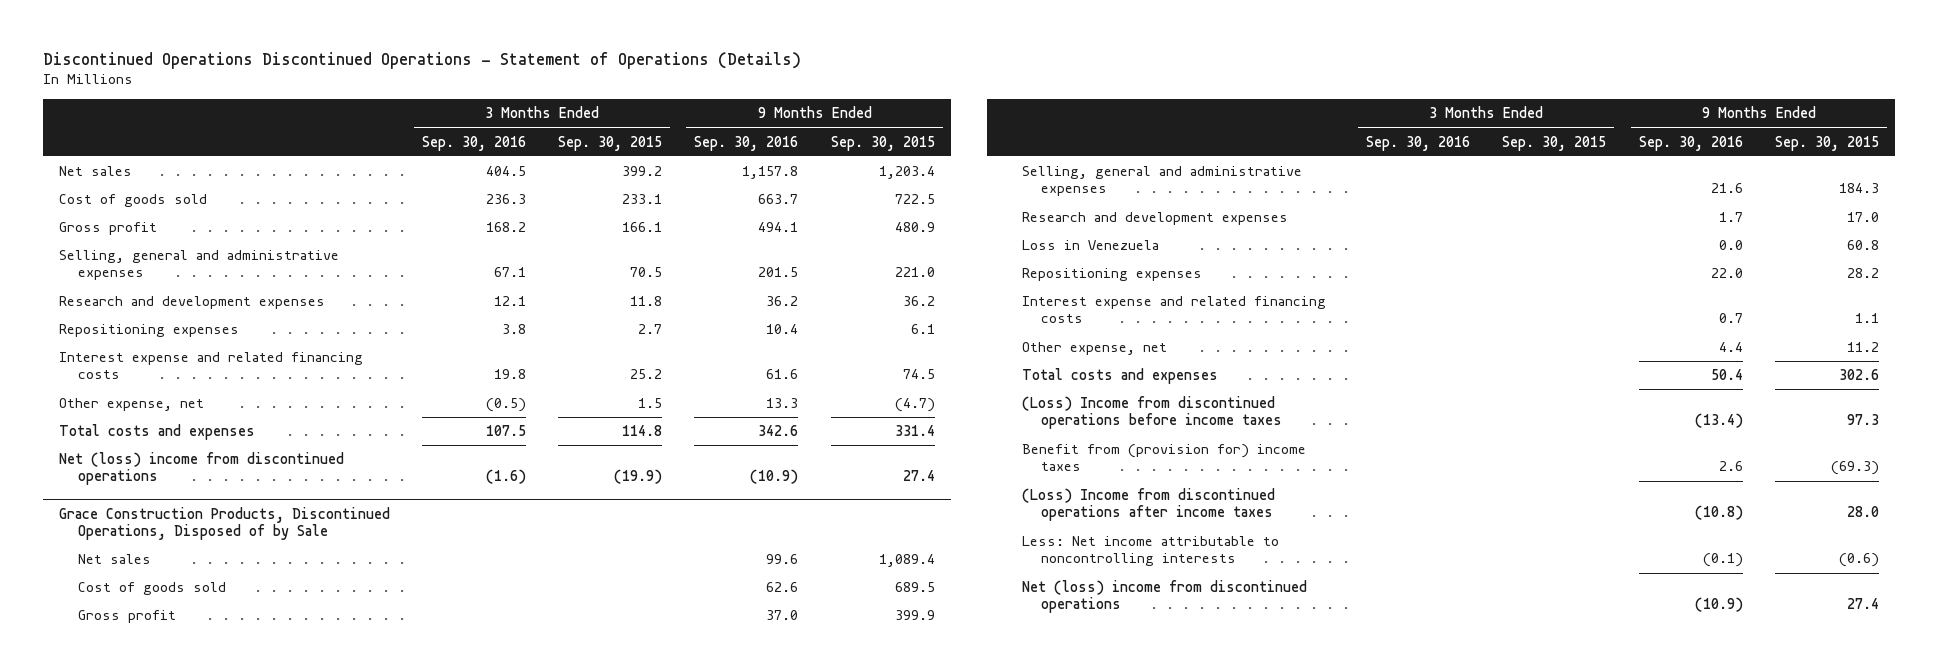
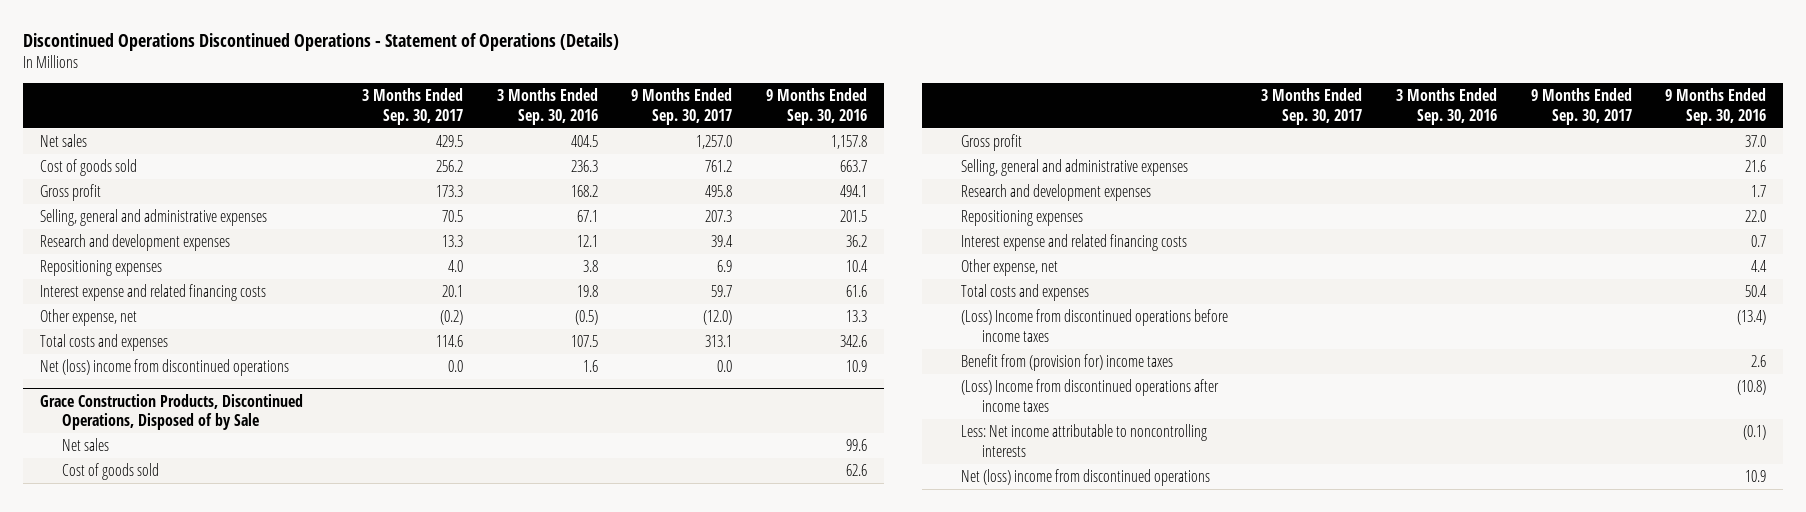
- | 3 Months Ended Sep. 30, 2016 | 3 Months Ended Sep. 30, 2015 | 9 Months Ended Sep. 30, 2016 | 9 Months Ended Sep. 30, 2015
+ | 3 Months Ended Sep. 30, 2017 | 3 Months Ended Sep. 30, 2016 | 9 Months Ended Sep. 30, 2017 | 9 Months Ended Sep. 30, 2016
- Net (loss) income from discontinued operations | (1.6) | (19.9) | (10.9) | 27.4
+ Net (loss) income from discontinued operations | 0.0 | 1.6 | 0.0 | 10.9
@ Grace Construction Products, Discontinued Operations, Disposed of by Sale
- Loss in Venezuela | | | 0.0 | 60.8
- Net (loss) income from discontinued operations | | | (10.9) | 27.4
+ Net (loss) income from discontinued operations | | | | 10.9

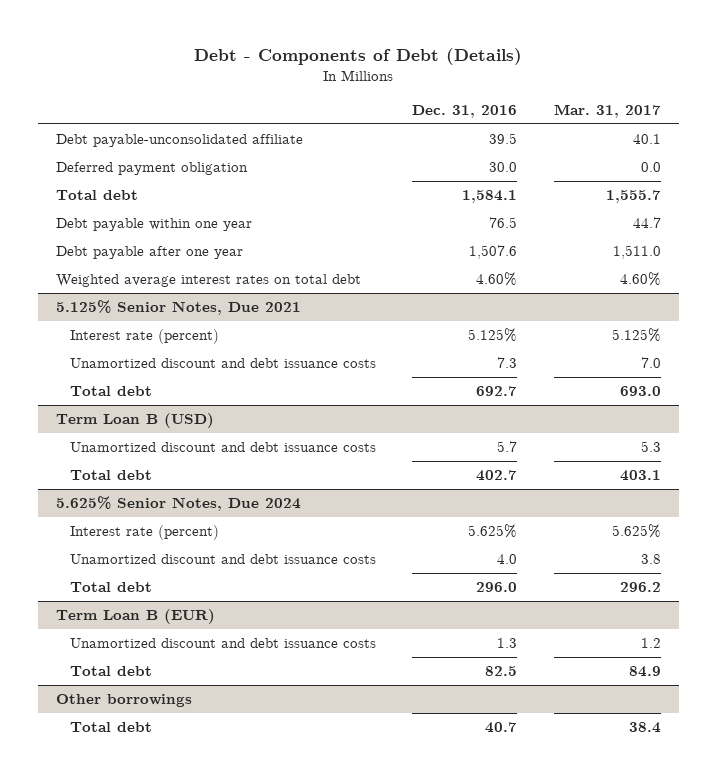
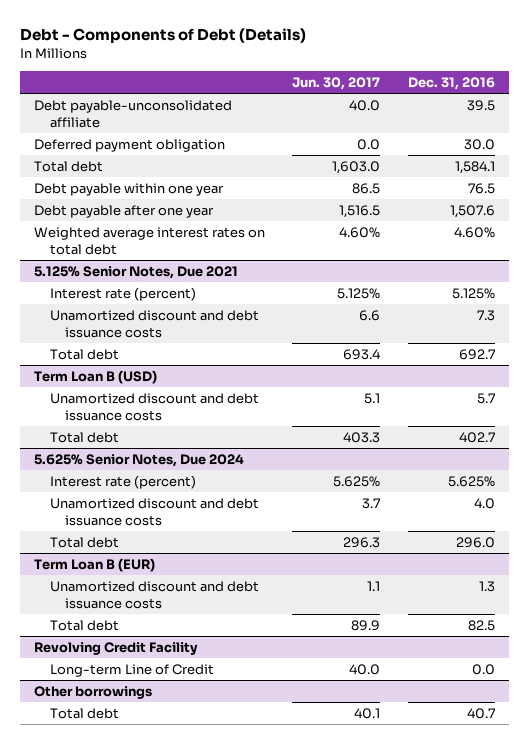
- | Dec. 31, 2016 | Mar. 31, 2017
+ | Jun. 30, 2017 | Dec. 31, 2016
+ Revolving Credit Facility
+ Long-term Line of Credit | 40.0 | 0.0

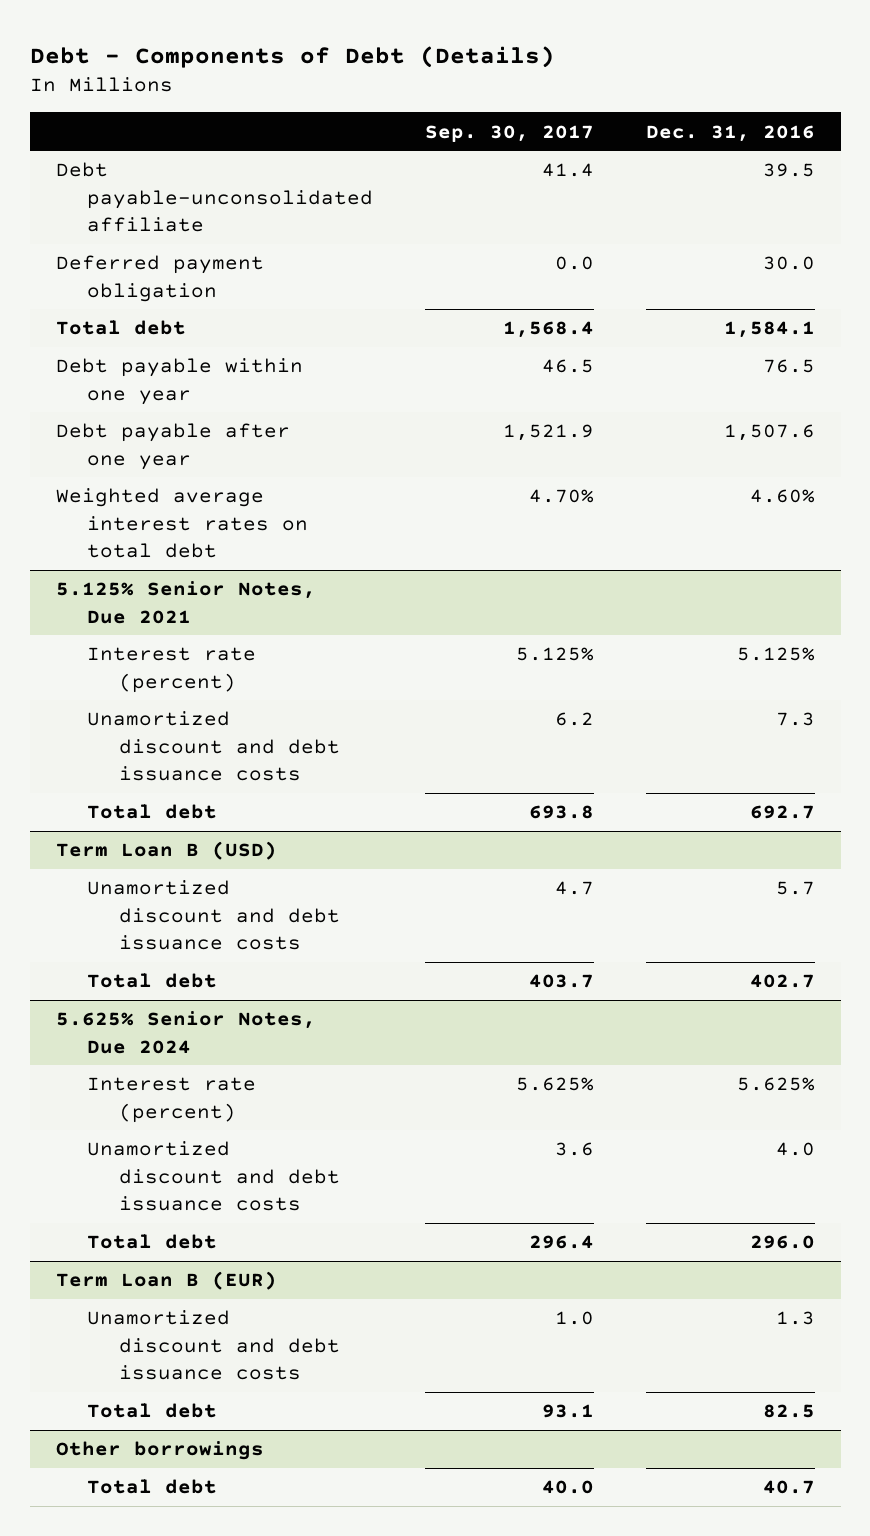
- | Jun. 30, 2017 | Dec. 31, 2016
+ | Sep. 30, 2017 | Dec. 31, 2016
- Revolving Credit Facility
- Long-term Line of Credit | 40.0 | 0.0

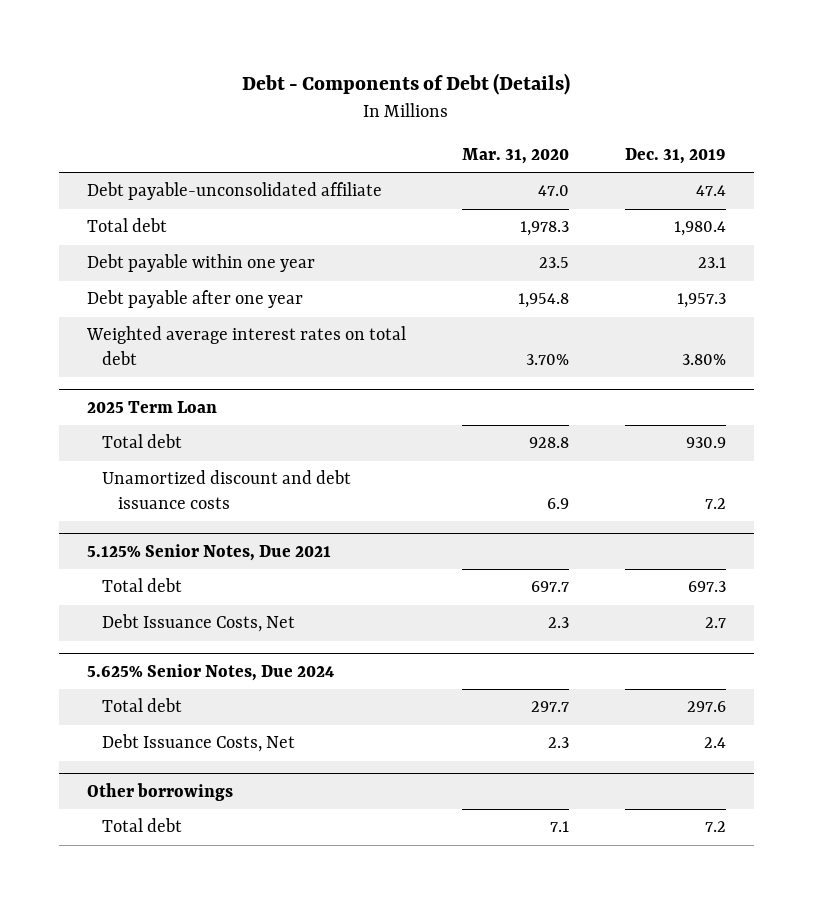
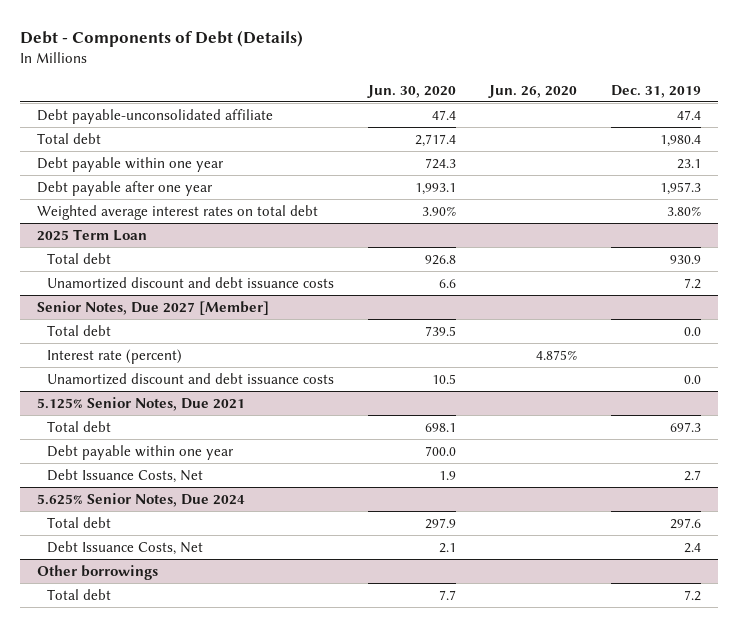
- | Mar. 31, 2020 | Dec. 31, 2019
+ | Jun. 30, 2020 | Jun. 26, 2020 | Dec. 31, 2019
+ Senior Notes, Due 2027 [Member]
+ Total debt | 739.5 | | 0.0
+ Interest rate (percent) | | 4.875% |
+ Unamortized discount and debt issuance costs | 10.5 | | 0.0
@ 5.125% Senior Notes, Due 2021
+ Debt payable within one year | 700.0 | |

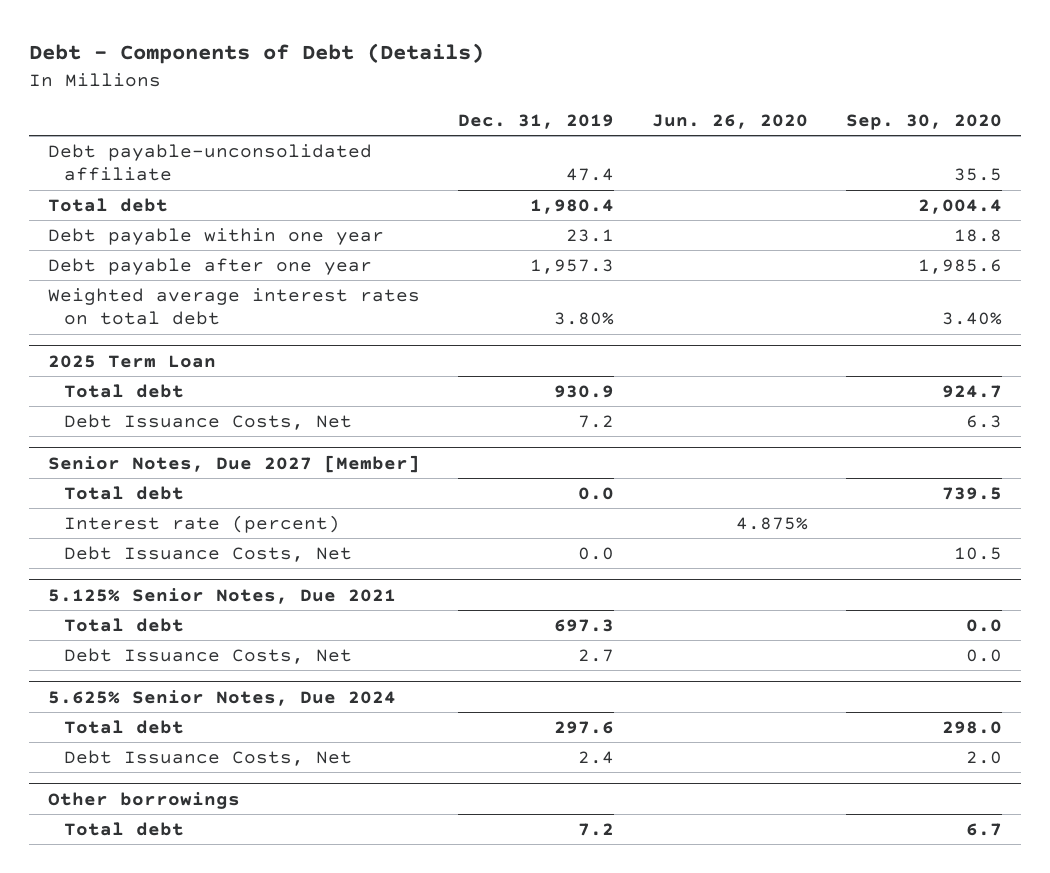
- | Jun. 30, 2020 | Jun. 26, 2020 | Dec. 31, 2019
+ | Dec. 31, 2019 | Jun. 26, 2020 | Sep. 30, 2020
@ 2025 Term Loan
- Unamortized discount and debt issuance costs | 6.6 | | 7.2
+ Debt Issuance Costs, Net | 7.2 | | 6.3
@ Senior Notes, Due 2027 [Member]
- Unamortized discount and debt issuance costs | 10.5 | | 0.0
+ Debt Issuance Costs, Net | 0.0 | | 10.5
@ 5.125% Senior Notes, Due 2021
- Debt payable within one year | 700.0 | |

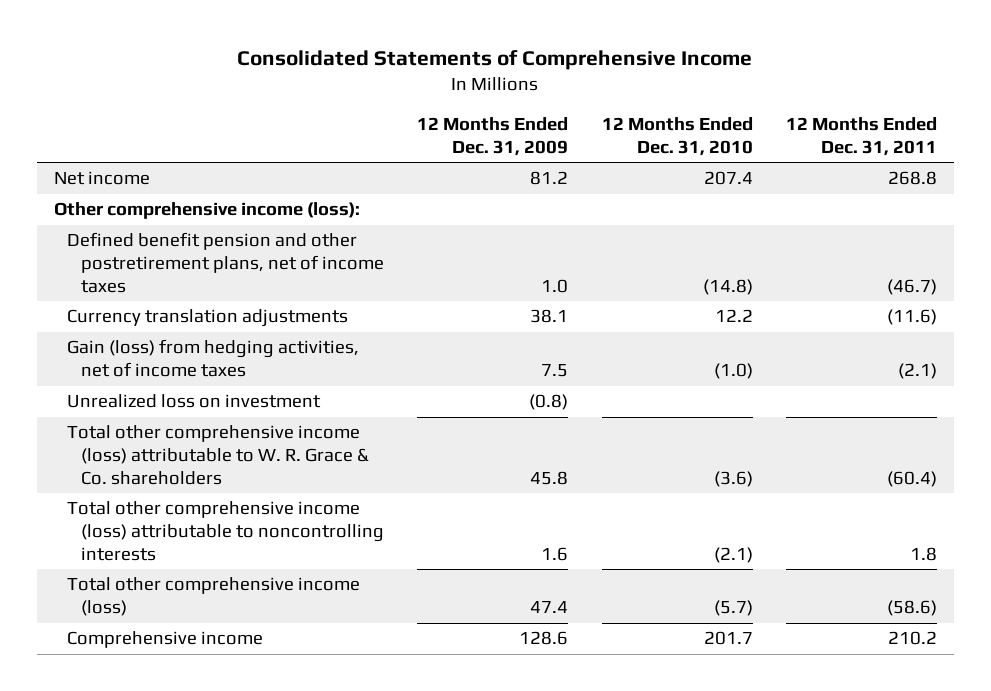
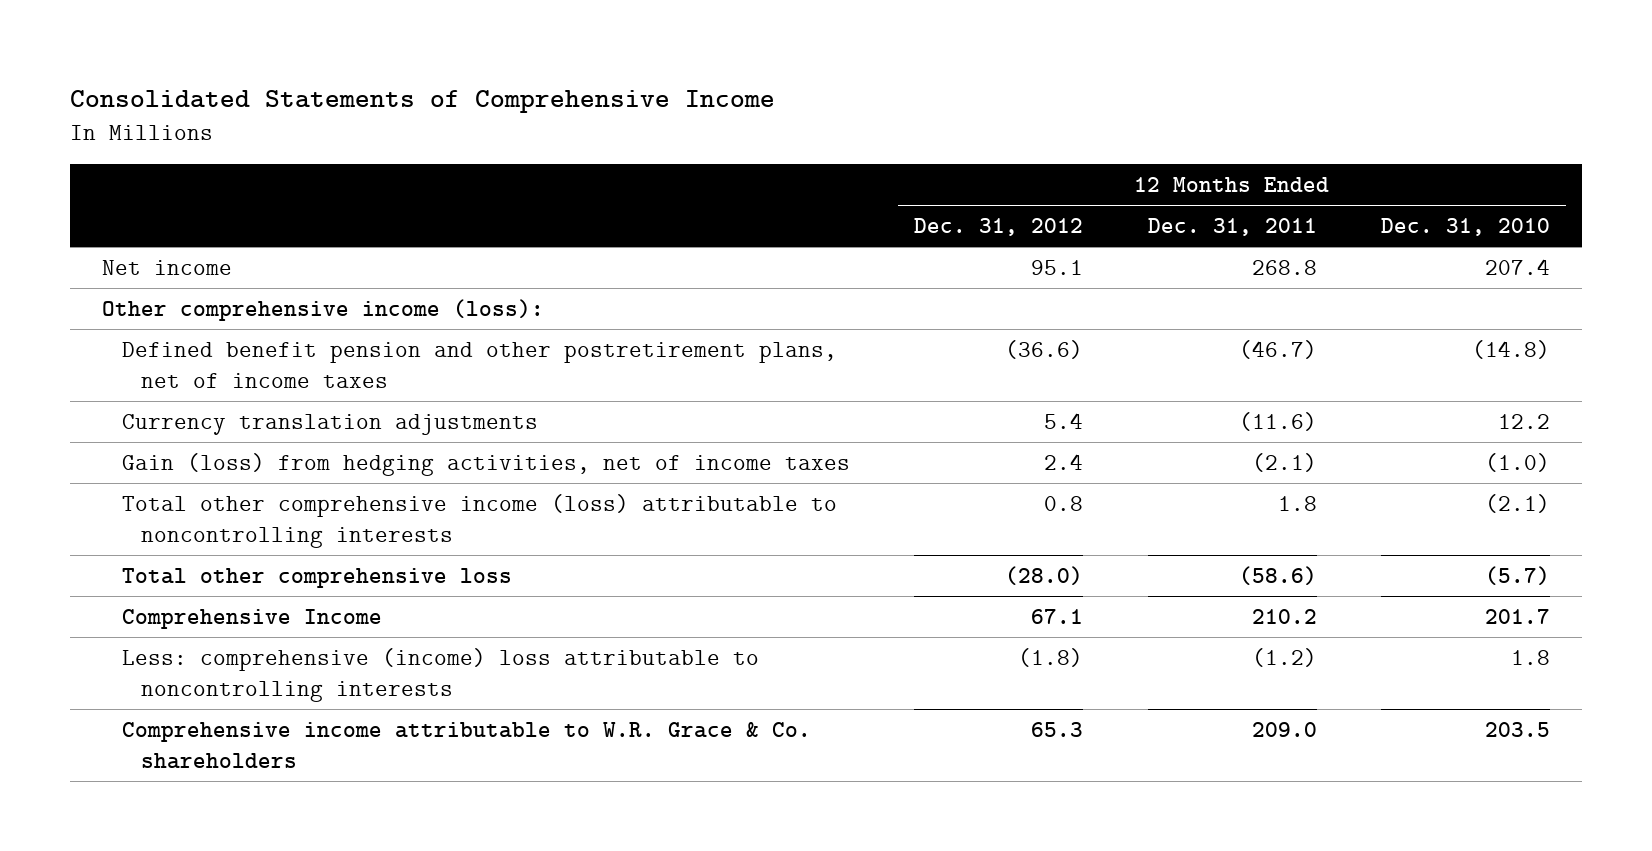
- | 12 Months Ended Dec. 31, 2009 | 12 Months Ended Dec. 31, 2010 | 12 Months Ended Dec. 31, 2011
+ | 12 Months Ended Dec. 31, 2012 | 12 Months Ended Dec. 31, 2011 | 12 Months Ended Dec. 31, 2010
- Unrealized loss on investment | (0.8) | |
- Total other comprehensive income (loss) attributable to W. R. Grace & Co. shareholders | 45.8 | (3.6) | (60.4)
- Total other comprehensive income (loss) | 47.4 | (5.7) | (58.6)
- Comprehensive income | 128.6 | 201.7 | 210.2
+ Total other comprehensive loss | (28.0) | (58.6) | (5.7)
+ Comprehensive Income | 67.1 | 210.2 | 201.7
+ Less: comprehensive (income) loss attributable to noncontrolling interests | (1.8) | (1.2) | 1.8
+ Comprehensive income attributable to W.R. Grace & Co. shareholders | 65.3 | 209.0 | 203.5

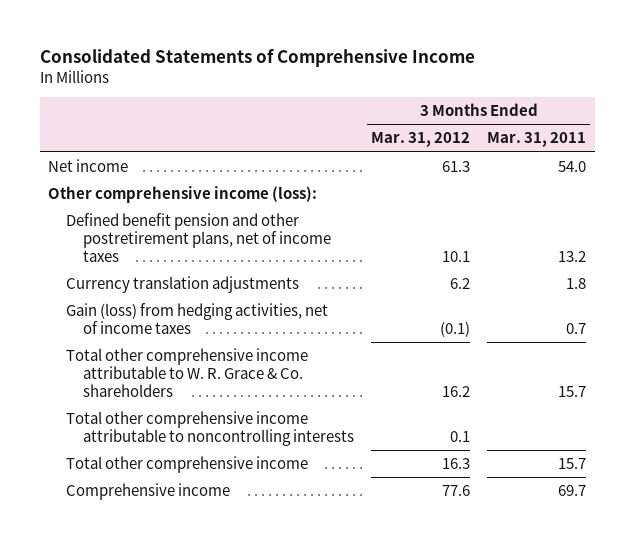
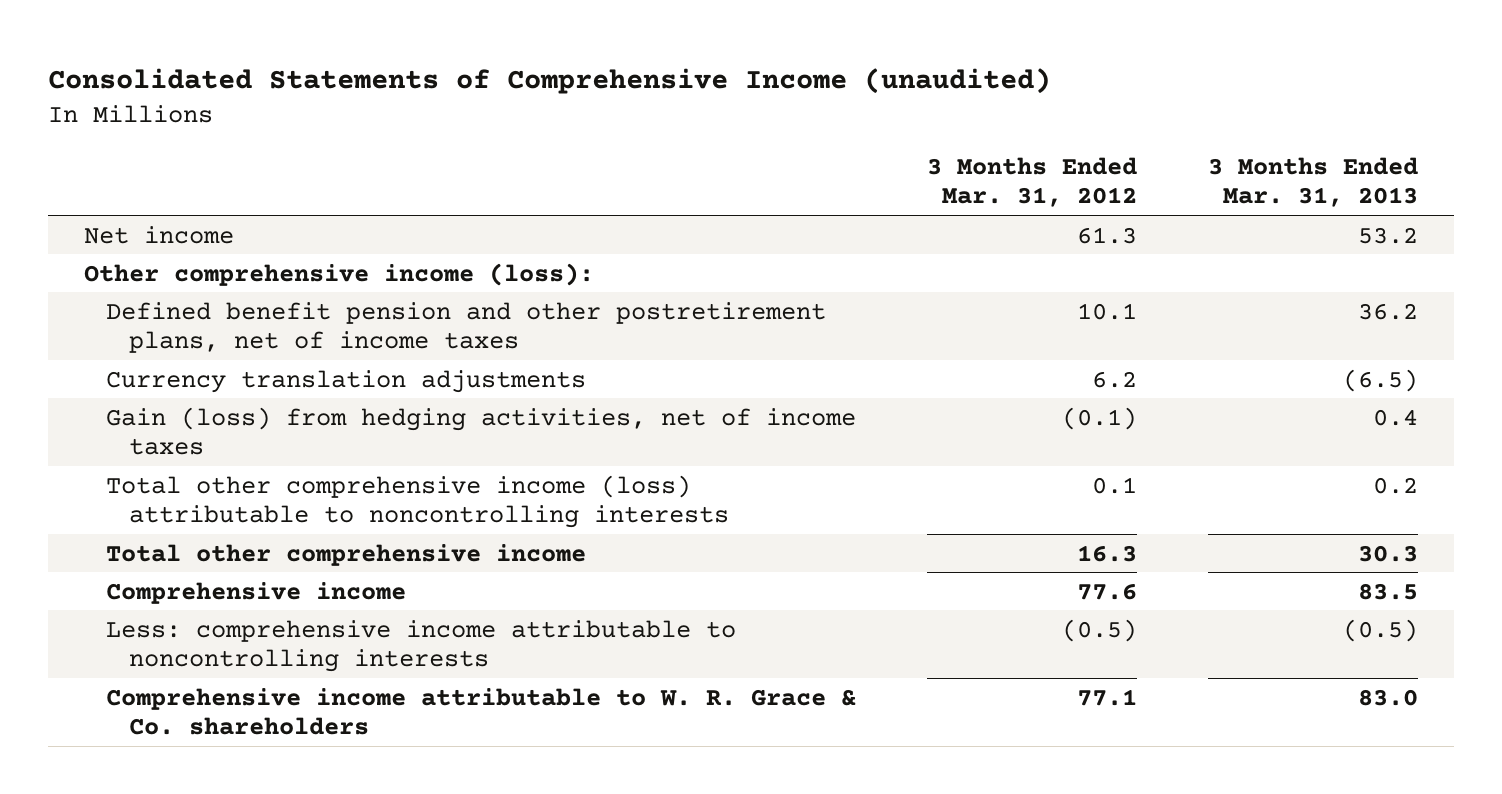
- Consolidated Statements of Comprehensive Income
+ Consolidated Statements of Comprehensive Income (unaudited)
- | 3 Months Ended Mar. 31, 2012 | 3 Months Ended Mar. 31, 2011
+ | 3 Months Ended Mar. 31, 2012 | 3 Months Ended Mar. 31, 2013
- Total other comprehensive income attributable to W. R. Grace & Co. shareholders | 16.2 | 15.7
- Total other comprehensive income attributable to noncontrolling interests | 0.1 |
+ Total other comprehensive income (loss) attributable to noncontrolling interests | 0.1 | 0.2
+ Less: comprehensive income attributable to noncontrolling interests | (0.5) | (0.5)
+ Comprehensive income attributable to W. R. Grace & Co. shareholders | 77.1 | 83.0

